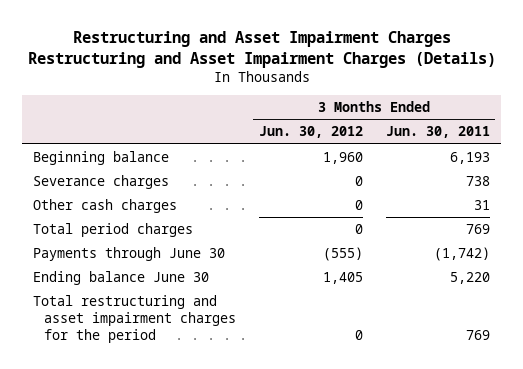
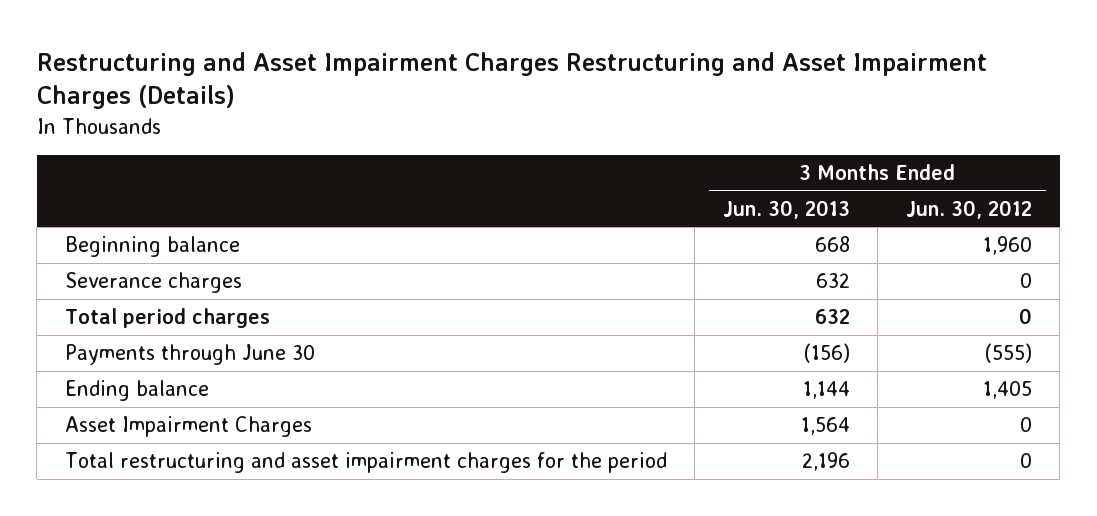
- | 3 Months Ended Jun. 30, 2012 | 3 Months Ended Jun. 30, 2011
+ | 3 Months Ended Jun. 30, 2013 | 3 Months Ended Jun. 30, 2012
- Other cash charges | 0 | 31
- Ending balance June 30 | 1,405 | 5,220
+ Ending balance | 1,144 | 1,405
+ Asset Impairment Charges | 1,564 | 0

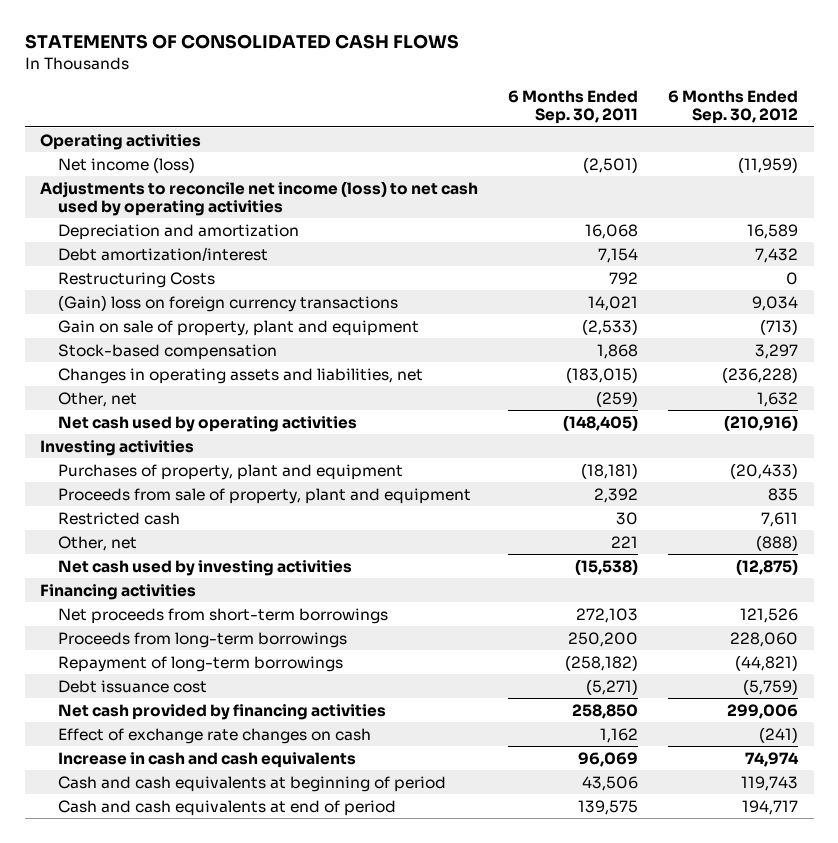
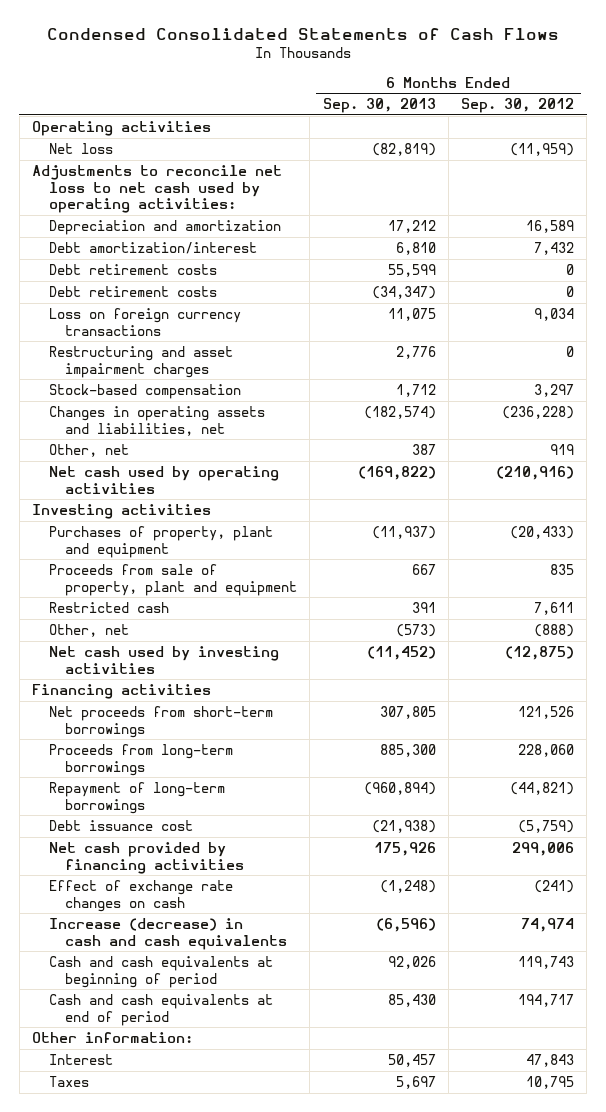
- STATEMENTS OF CONSOLIDATED CASH FLOWS
+ Condensed Consolidated Statements of Cash Flows
- | 6 Months Ended Sep. 30, 2011 | 6 Months Ended Sep. 30, 2012
+ | 6 Months Ended Sep. 30, 2013 | 6 Months Ended Sep. 30, 2012
- Net income (loss) | (2,501) | (11,959)
- Adjustments to reconcile net income (loss) to net cash used by operating activities
+ Net loss | (82,819) | (11,959)
+ Adjustments to reconcile net loss to net cash used by operating activities:
- Restructuring Costs | 792 | 0
- (Gain) loss on foreign currency transactions | 14,021 | 9,034
- Gain on sale of property, plant and equipment | (2,533) | (713)
+ Debt retirement costs | 55,599 | 0
+ Debt retirement costs | (34,347) | 0
+ Loss on foreign currency transactions | 11,075 | 9,034
+ Restructuring and asset impairment charges | 2,776 | 0
- Other, net | (259) | 1,632
+ Other, net | 387 | 919
- Increase in cash and cash equivalents | 96,069 | 74,974
+ Increase (decrease) in cash and cash equivalents | (6,596) | 74,974
+ Other information:
+ Interest | 50,457 | 47,843
+ Taxes | 5,697 | 10,795

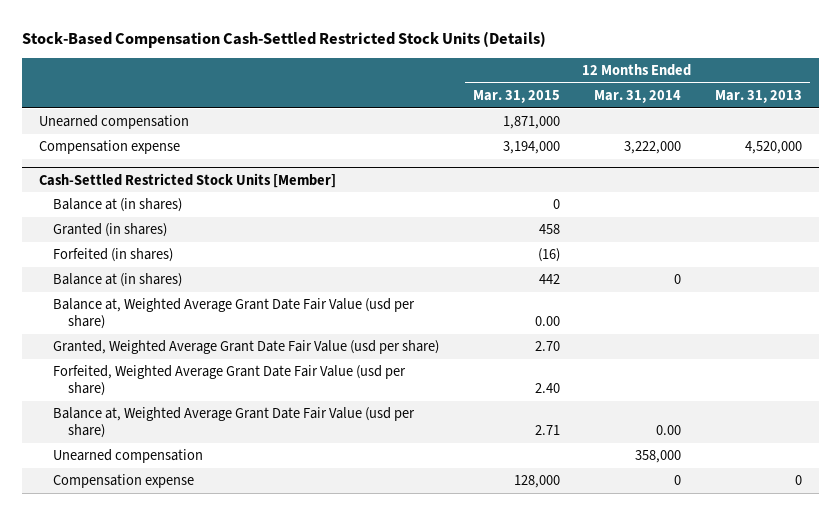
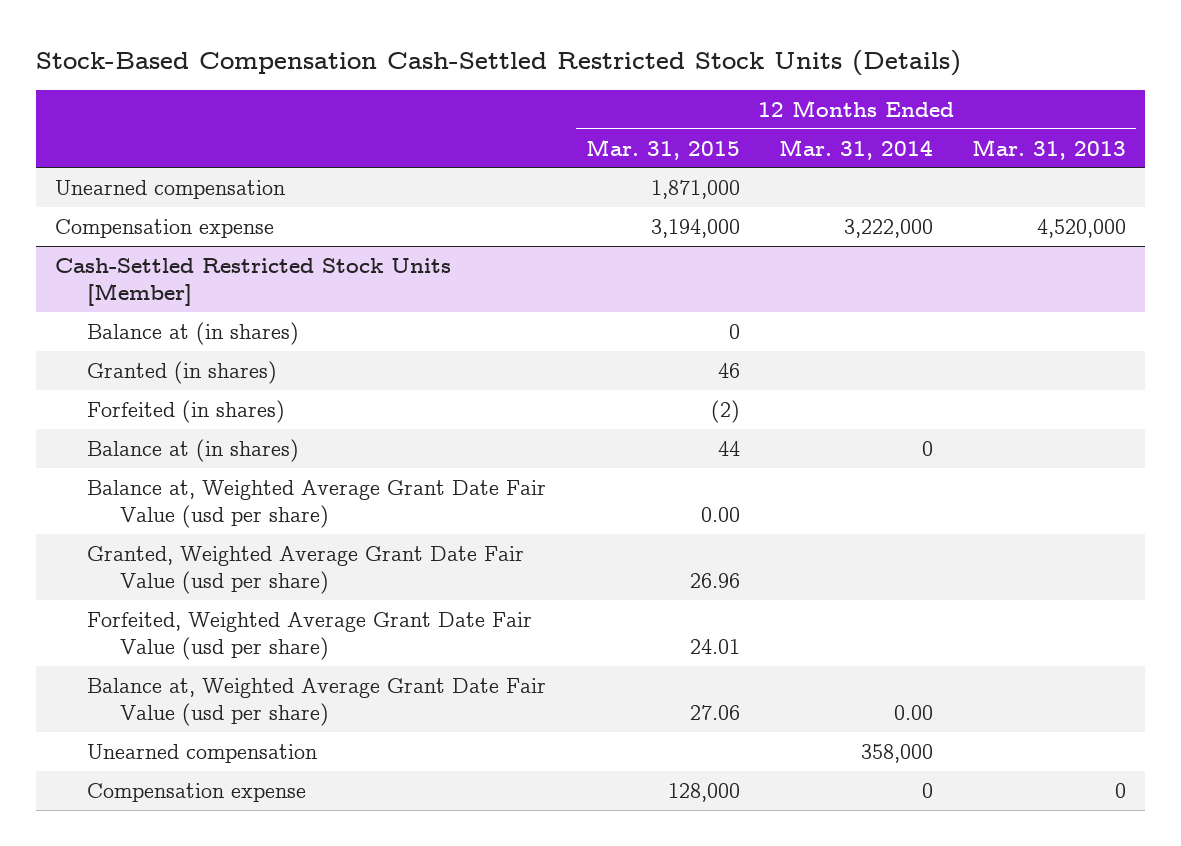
@ Cash-Settled Restricted Stock Units [Member]
- Granted (in shares) | 458 | |
- Forfeited (in shares) | (16) | |
- Balance at (in shares) | 442 | 0 |
+ Granted (in shares) | 46 | |
+ Forfeited (in shares) | (2) | |
+ Balance at (in shares) | 44 | 0 |
- Granted, Weighted Average Grant Date Fair Value (usd per share) | 2.70 | |
- Forfeited, Weighted Average Grant Date Fair Value (usd per share) | 2.40 | |
- Balance at, Weighted Average Grant Date Fair Value (usd per share) | 2.71 | 0.00 |
+ Granted, Weighted Average Grant Date Fair Value (usd per share) | 26.96 | |
+ Forfeited, Weighted Average Grant Date Fair Value (usd per share) | 24.01 | |
+ Balance at, Weighted Average Grant Date Fair Value (usd per share) | 27.06 | 0.00 |

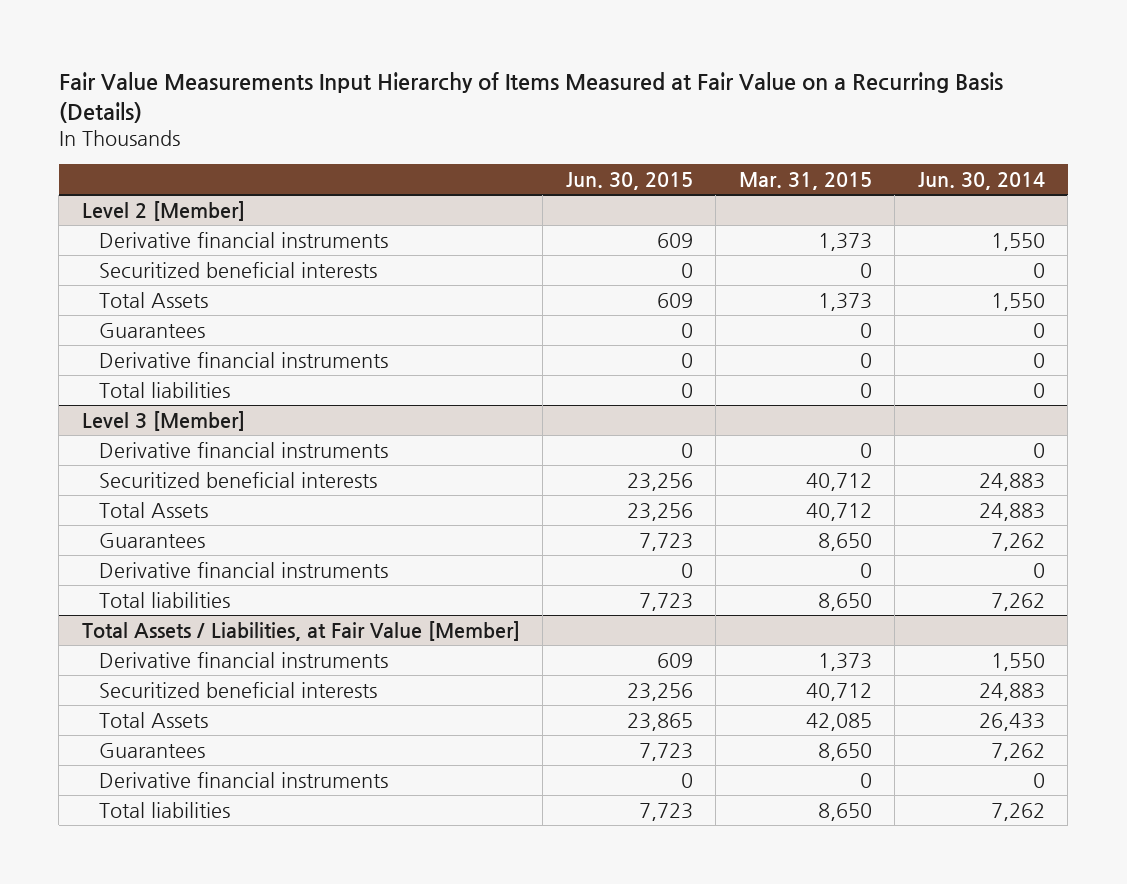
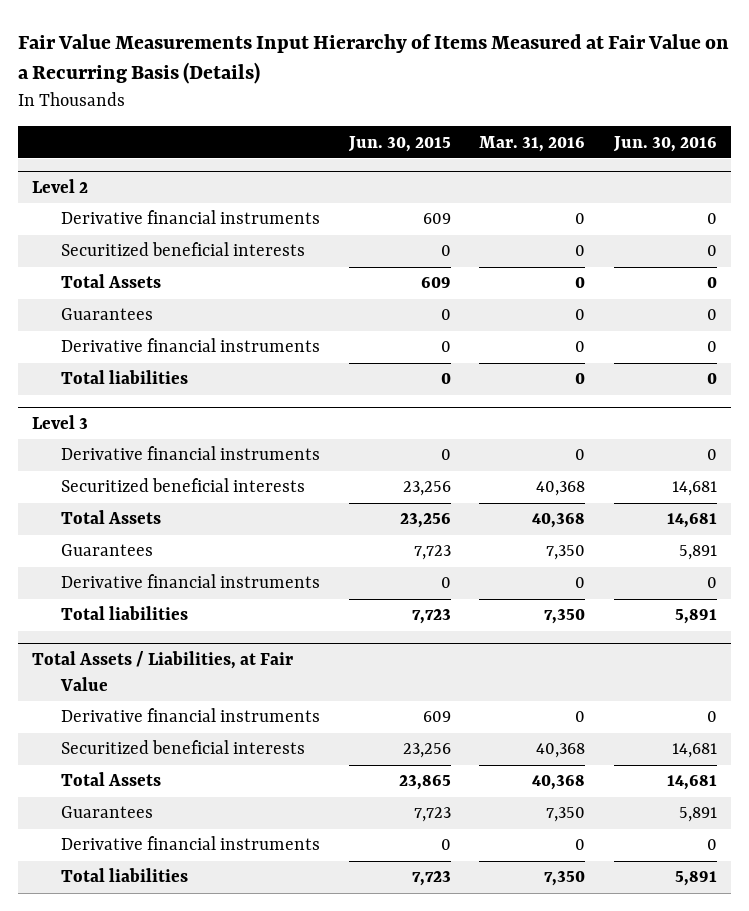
- | Jun. 30, 2015 | Mar. 31, 2015 | Jun. 30, 2014
+ | Jun. 30, 2015 | Mar. 31, 2016 | Jun. 30, 2016
- Level 2 [Member]
+ Level 2
- Level 3 [Member]
+ Level 3
- Total Assets / Liabilities, at Fair Value [Member]
+ Total Assets / Liabilities, at Fair Value

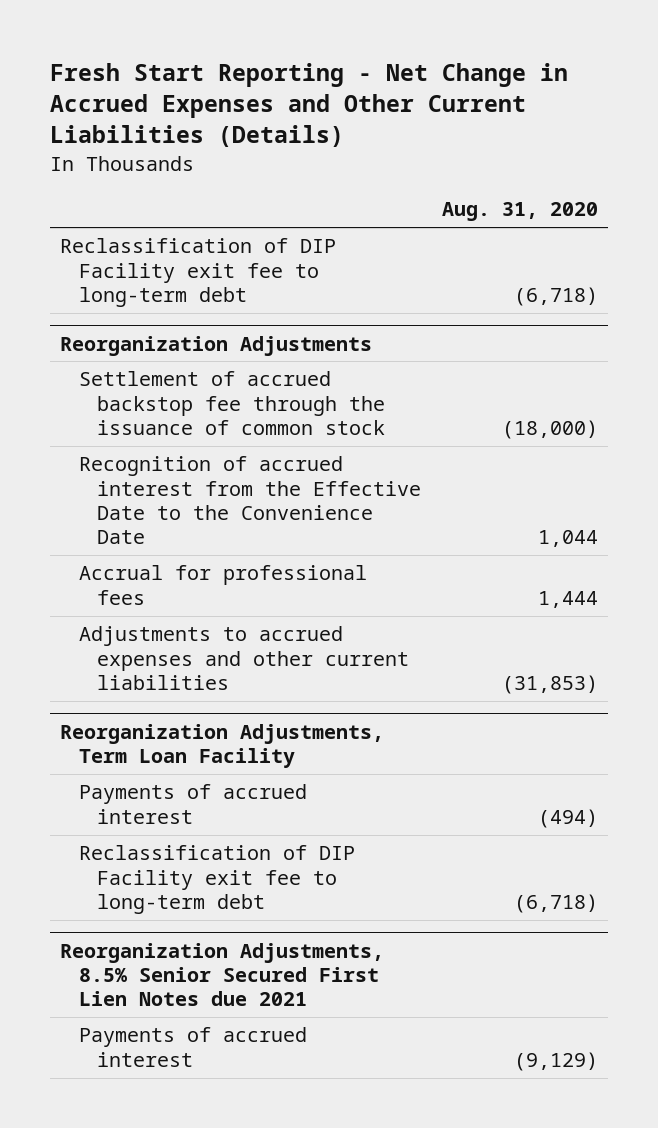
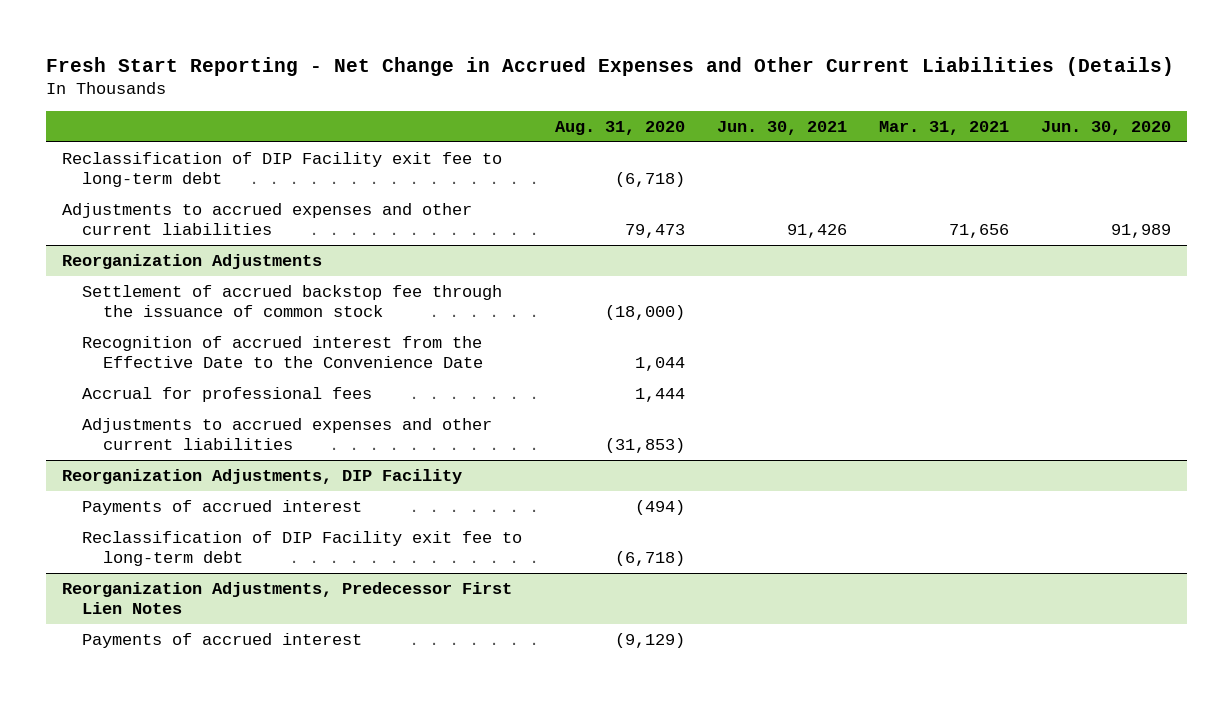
- | Aug. 31, 2020
+ | Aug. 31, 2020 | Jun. 30, 2021 | Mar. 31, 2021 | Jun. 30, 2020
+ Adjustments to accrued expenses and other current liabilities | 79,473 | 91,426 | 71,656 | 91,989
- Reorganization Adjustments, Term Loan Facility
+ Reorganization Adjustments, DIP Facility
- Reorganization Adjustments, 8.5% Senior Secured First Lien Notes due 2021
+ Reorganization Adjustments, Predecessor First Lien Notes

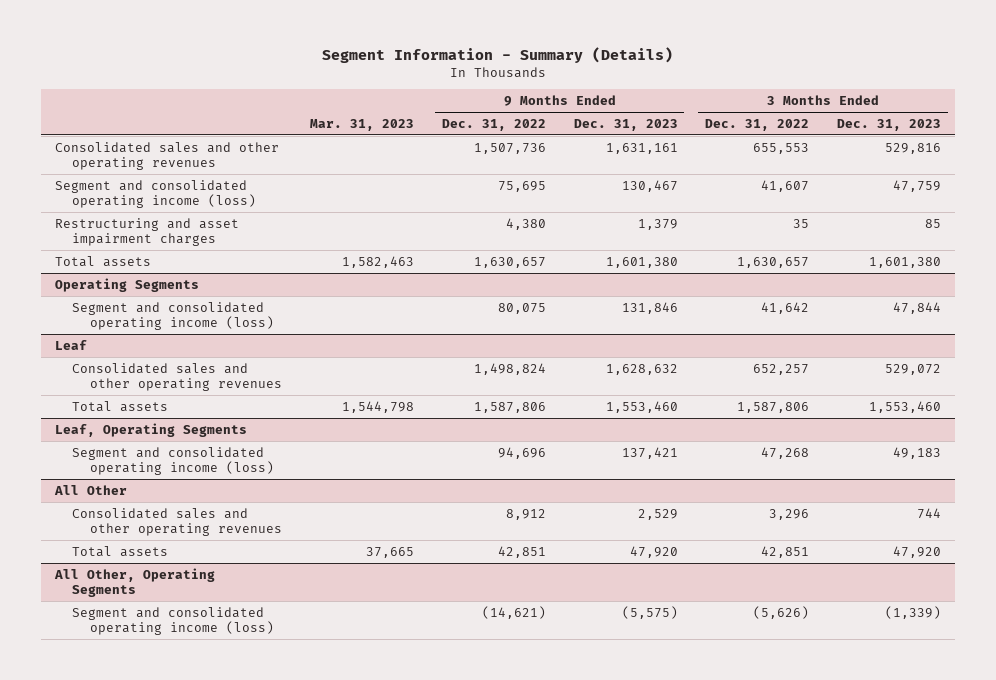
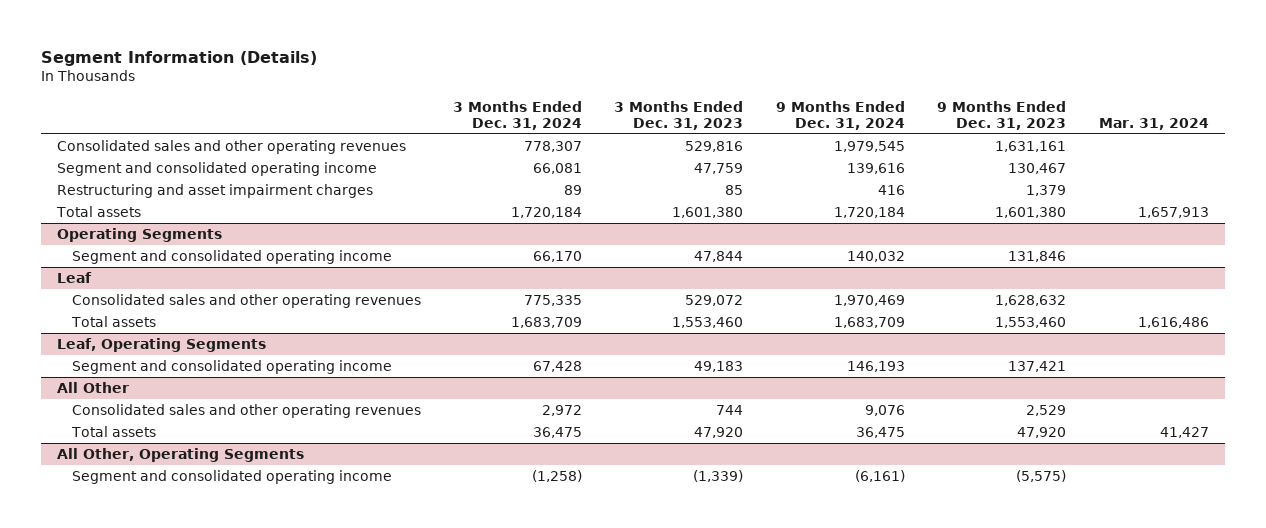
- Segment Information - Summary (Details)
+ Segment Information (Details)
- | Mar. 31, 2023 | 9 Months Ended Dec. 31, 2022 | 9 Months Ended Dec. 31, 2023 | 3 Months Ended Dec. 31, 2022 | 3 Months Ended Dec. 31, 2023
+ | 3 Months Ended Dec. 31, 2024 | 3 Months Ended Dec. 31, 2023 | 9 Months Ended Dec. 31, 2024 | 9 Months Ended Dec. 31, 2023 | Mar. 31, 2024
- Segment and consolidated operating income (loss) | | 75,695 | 130,467 | 41,607 | 47,759
+ Segment and consolidated operating income | 66,081 | 47,759 | 139,616 | 130,467 |
@ Operating Segments
- Segment and consolidated operating income (loss) | | 80,075 | 131,846 | 41,642 | 47,844
+ Segment and consolidated operating income | 66,170 | 47,844 | 140,032 | 131,846 |
@ Leaf, Operating Segments
- Segment and consolidated operating income (loss) | | 94,696 | 137,421 | 47,268 | 49,183
+ Segment and consolidated operating income | 67,428 | 49,183 | 146,193 | 137,421 |
@ All Other, Operating Segments
- Segment and consolidated operating income (loss) | | (14,621) | (5,575) | (5,626) | (1,339)
+ Segment and consolidated operating income | (1,258) | (1,339) | (6,161) | (5,575) |

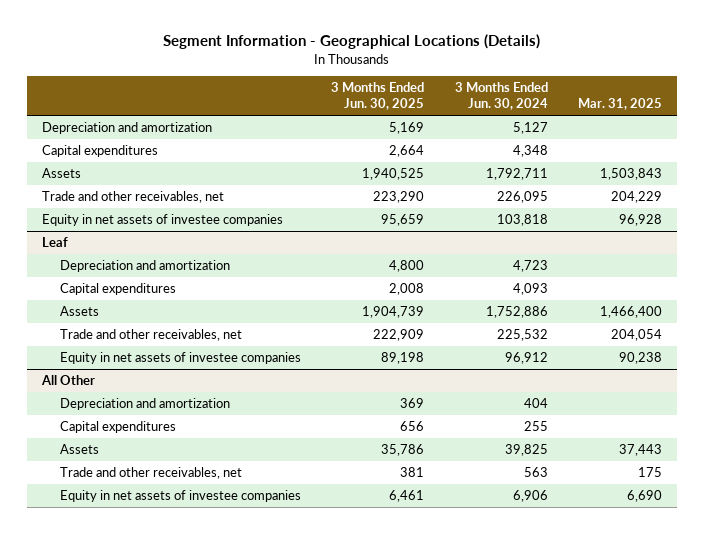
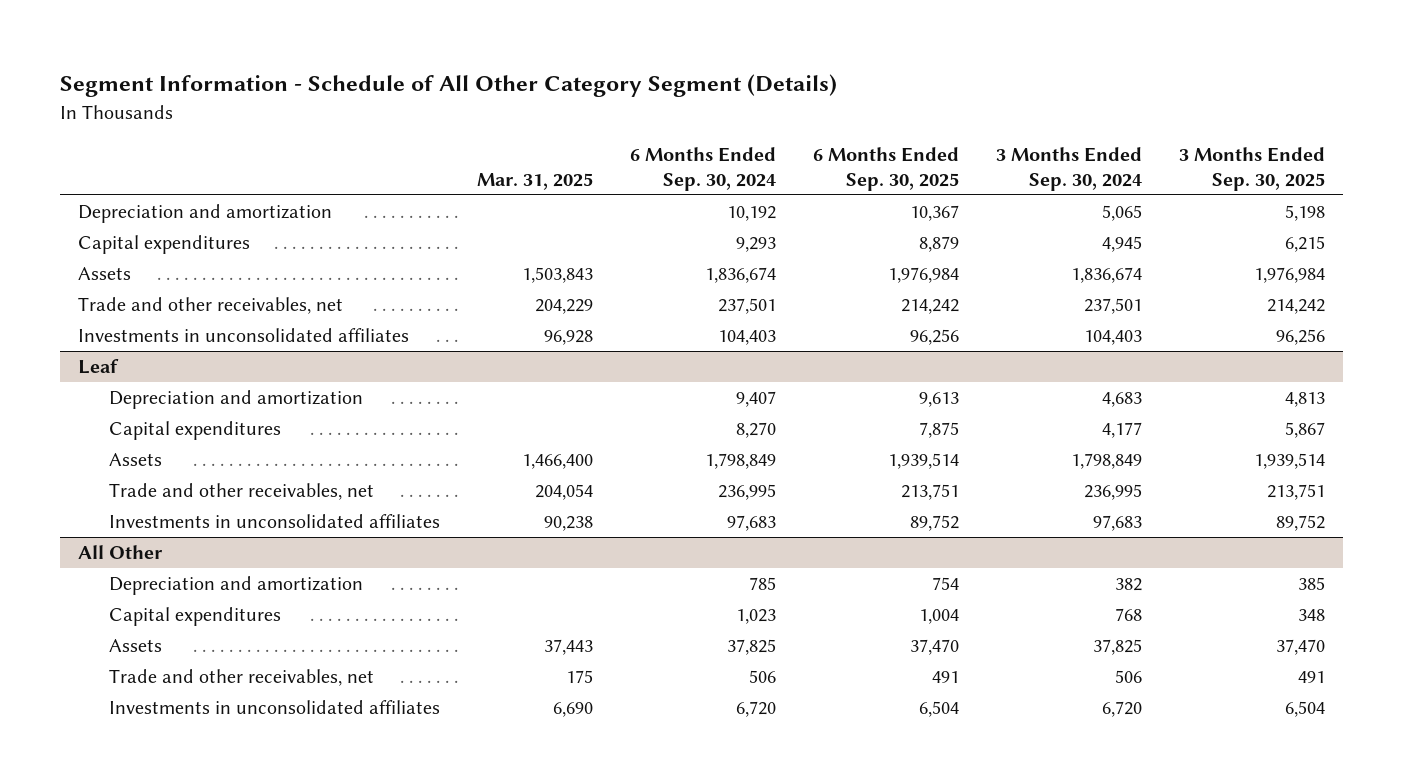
- Segment Information - Geographical Locations (Details)
+ Segment Information - Schedule of All Other Category Segment (Details)
- | 3 Months Ended Jun. 30, 2025 | 3 Months Ended Jun. 30, 2024 | Mar. 31, 2025
+ | Mar. 31, 2025 | 6 Months Ended Sep. 30, 2024 | 6 Months Ended Sep. 30, 2025 | 3 Months Ended Sep. 30, 2024 | 3 Months Ended Sep. 30, 2025
- Equity in net assets of investee companies | 95,659 | 103,818 | 96,928
+ Investments in unconsolidated affiliates | 96,928 | 104,403 | 96,256 | 104,403 | 96,256
@ Leaf
- Equity in net assets of investee companies | 89,198 | 96,912 | 90,238
+ Investments in unconsolidated affiliates | 90,238 | 97,683 | 89,752 | 97,683 | 89,752
@ All Other
- Equity in net assets of investee companies | 6,461 | 6,906 | 6,690
+ Investments in unconsolidated affiliates | 6,690 | 6,720 | 6,504 | 6,720 | 6,504

